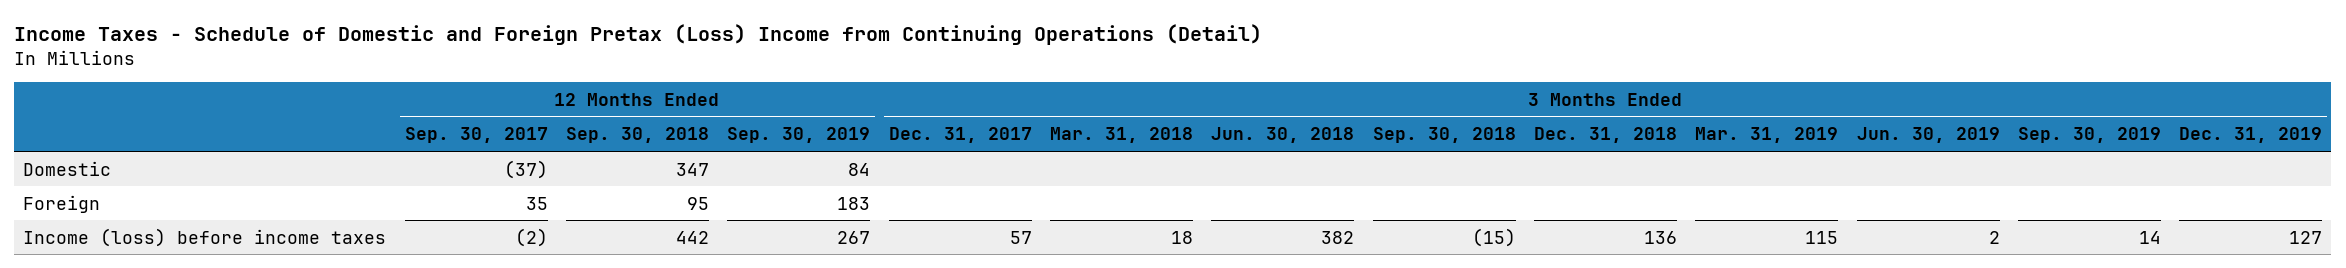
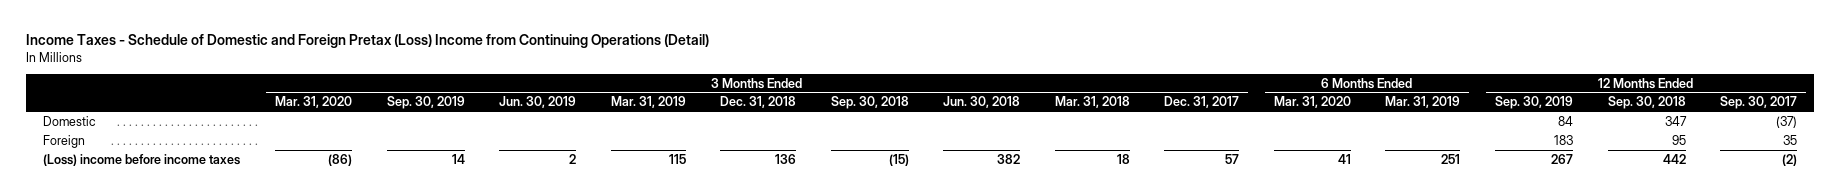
- | 12 Months Ended Sep. 30, 2017 | 12 Months Ended Sep. 30, 2018 | 12 Months Ended Sep. 30, 2019 | 3 Months Ended Dec. 31, 2017 | 3 Months Ended Mar. 31, 2018 | 3 Months Ended Jun. 30, 2018 | 3 Months Ended Sep. 30, 2018 | 3 Months Ended Dec. 31, 2018 | 3 Months Ended Mar. 31, 2019 | 3 Months Ended Jun. 30, 2019 | 3 Months Ended Sep. 30, 2019 | 3 Months Ended Dec. 31, 2019
+ | 3 Months Ended Mar. 31, 2020 | 3 Months Ended Sep. 30, 2019 | 3 Months Ended Jun. 30, 2019 | 3 Months Ended Mar. 31, 2019 | 3 Months Ended Dec. 31, 2018 | 3 Months Ended Sep. 30, 2018 | 3 Months Ended Jun. 30, 2018 | 3 Months Ended Mar. 31, 2018 | 3 Months Ended Dec. 31, 2017 | 6 Months Ended Mar. 31, 2020 | 6 Months Ended Mar. 31, 2019 | 12 Months Ended Sep. 30, 2019 | 12 Months Ended Sep. 30, 2018 | 12 Months Ended Sep. 30, 2017
- Income (loss) before income taxes | (2) | 442 | 267 | 57 | 18 | 382 | (15) | 136 | 115 | 2 | 14 | 127
+ (Loss) income before income taxes | (86) | 14 | 2 | 115 | 136 | (15) | 382 | 18 | 57 | 41 | 251 | 267 | 442 | (2)

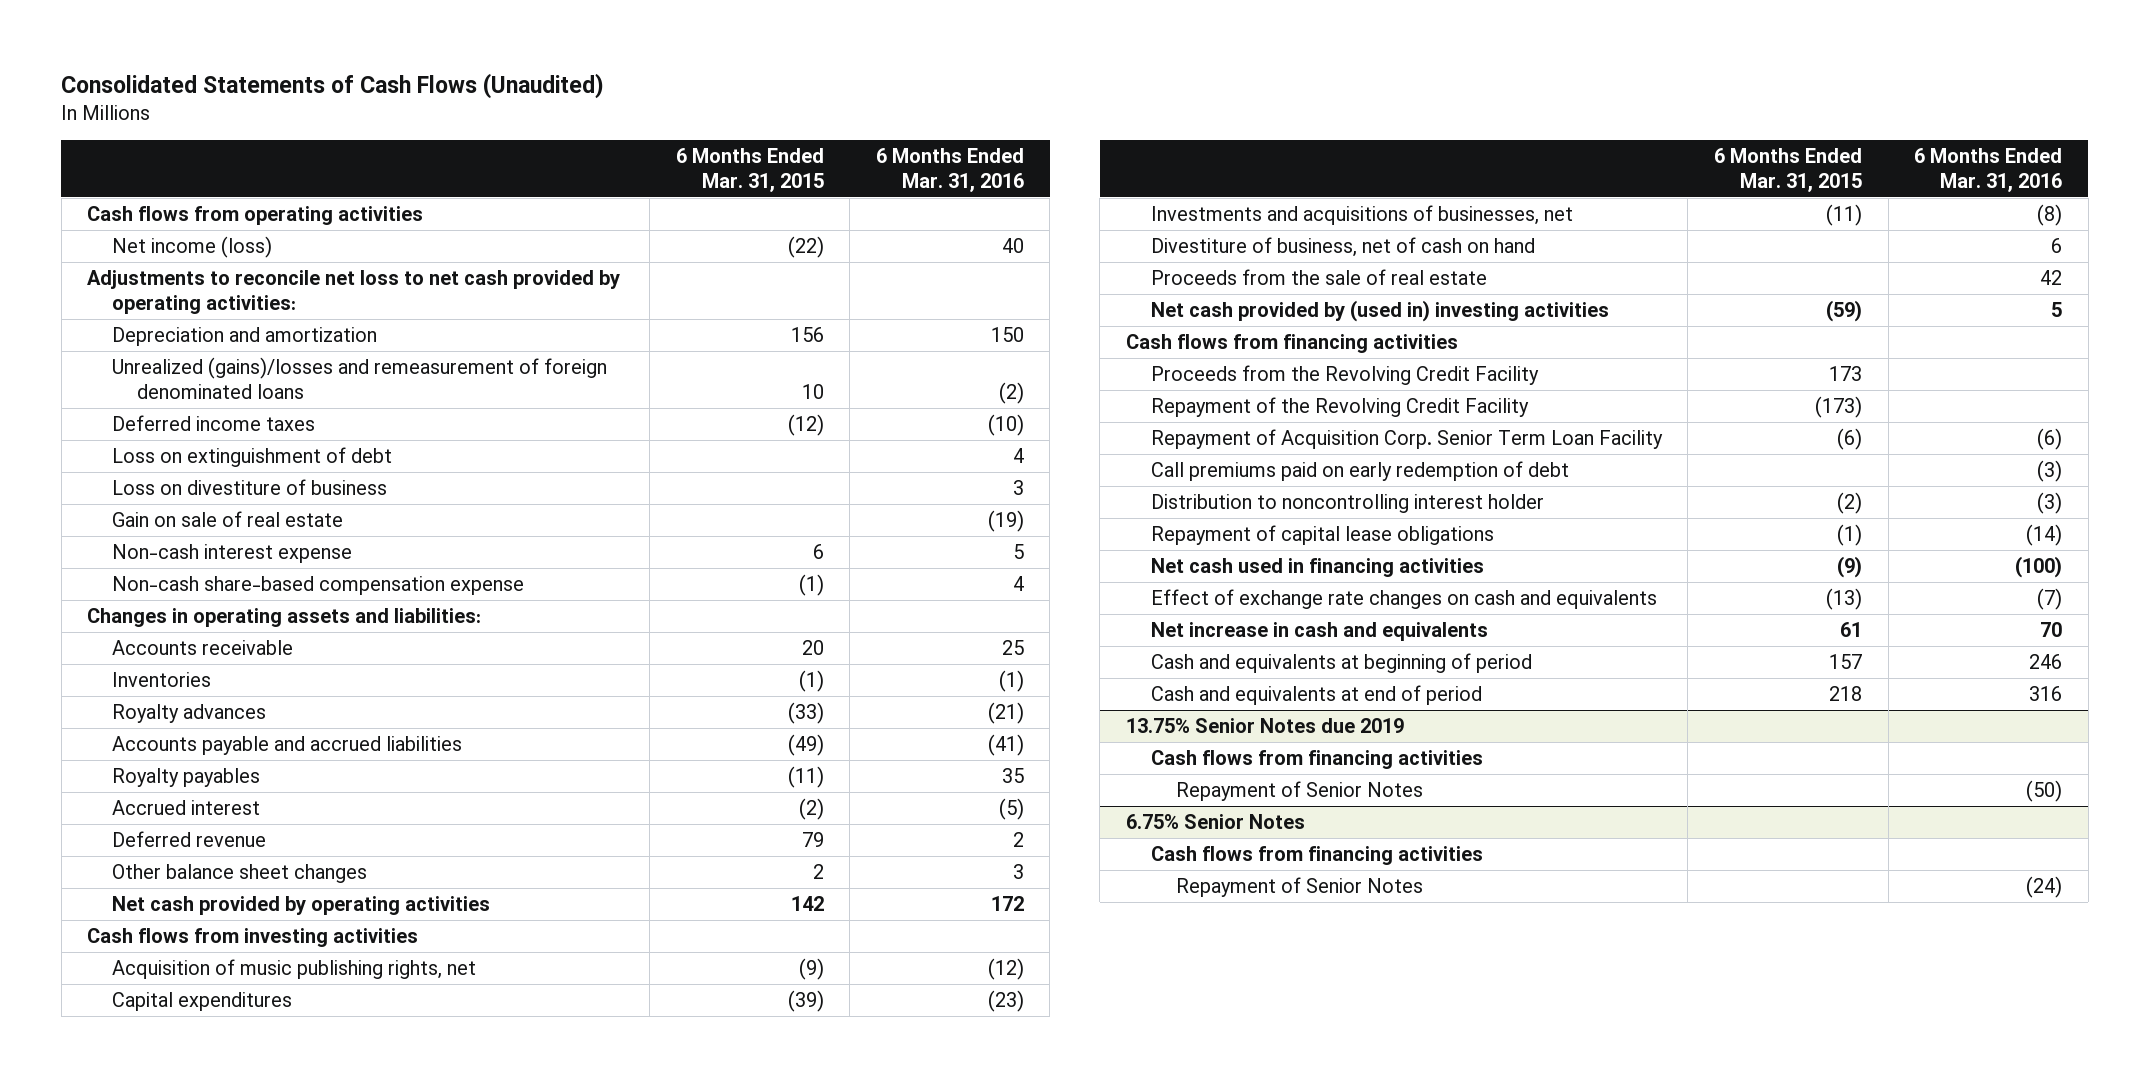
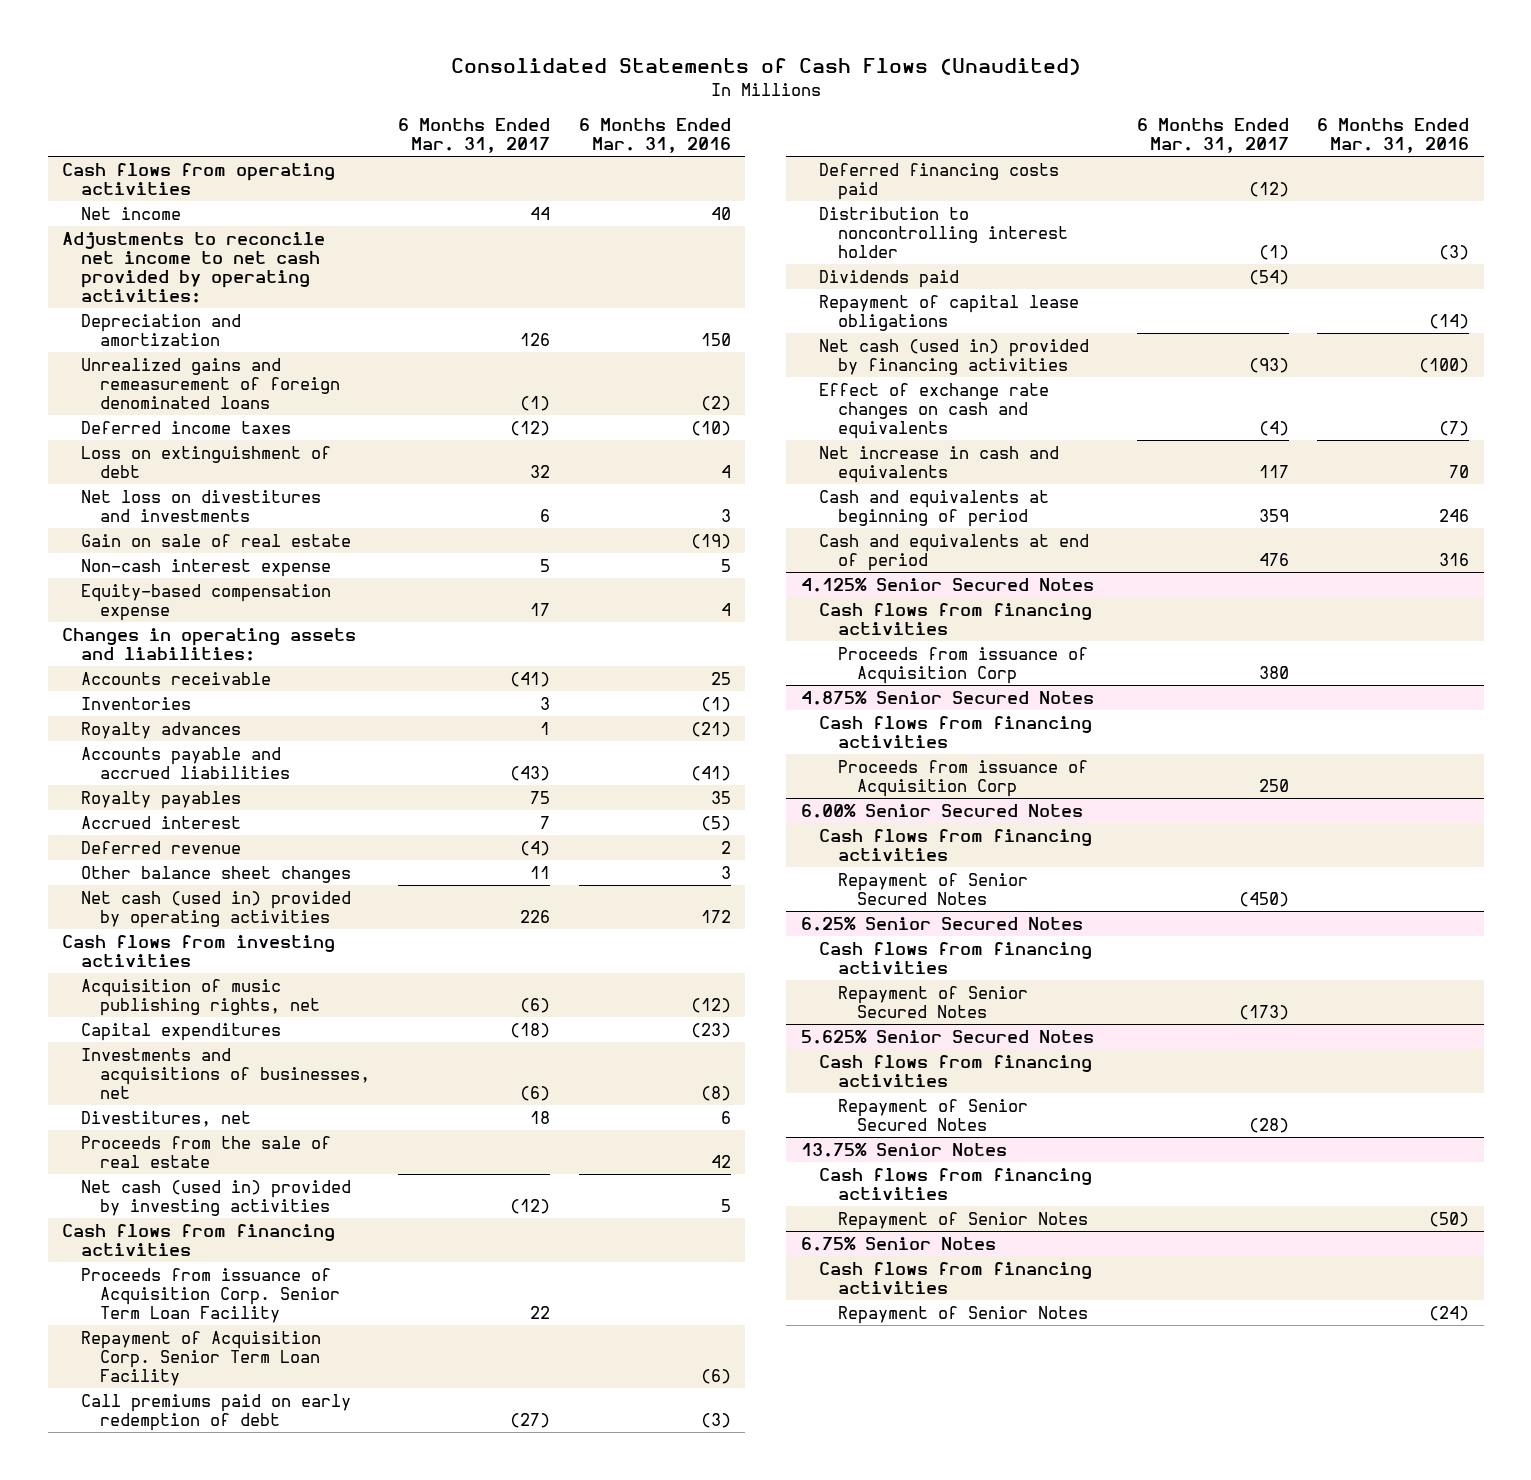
- | 6 Months Ended Mar. 31, 2015 | 6 Months Ended Mar. 31, 2016
+ | 6 Months Ended Mar. 31, 2017 | 6 Months Ended Mar. 31, 2016
- Net income (loss) | (22) | 40
- Adjustments to reconcile net loss to net cash provided by operating activities:
+ Net income | 44 | 40
+ Adjustments to reconcile net income to net cash provided by operating activities:
- Unrealized (gains)/losses and remeasurement of foreign denominated loans | 10 | (2)
+ Unrealized gains and remeasurement of foreign denominated loans | (1) | (2)
- Loss on divestiture of business | | 3
+ Net loss on divestitures and investments | 6 | 3
- Non-cash share-based compensation expense | (1) | 4
+ Equity-based compensation expense | 17 | 4
- Net cash provided by operating activities | 142 | 172
+ Net cash (used in) provided by operating activities | 226 | 172
- Divestiture of business, net of cash on hand | | 6
+ Divestitures, net | 18 | 6
- Net cash provided by (used in) investing activities | (59) | 5
+ Net cash (used in) provided by investing activities | (12) | 5
- Proceeds from the Revolving Credit Facility | 173 |
- Repayment of the Revolving Credit Facility | (173) |
+ Proceeds from issuance of Acquisition Corp. Senior Term Loan Facility | 22 |
+ Deferred financing costs paid | (12) |
+ Dividends paid | (54) |
- Net cash used in financing activities | (9) | (100)
+ Net cash (used in) provided by financing activities | (93) | (100)
- 13.75% Senior Notes due 2019
+ 4.125% Senior Secured Notes
+ Proceeds from issuance of Acquisition Corp | 380 |
+ 4.875% Senior Secured Notes
+ Cash flows from financing activities
+ Proceeds from issuance of Acquisition Corp | 250 |
+ 6.00% Senior Secured Notes
+ Cash flows from financing activities
+ Repayment of Senior Secured Notes | (450) |
+ 6.25% Senior Secured Notes
+ Cash flows from financing activities
+ Repayment of Senior Secured Notes | (173) |
+ 5.625% Senior Secured Notes
+ Cash flows from financing activities
+ Repayment of Senior Secured Notes | (28) |
+ 13.75% Senior Notes
+ Cash flows from financing activities

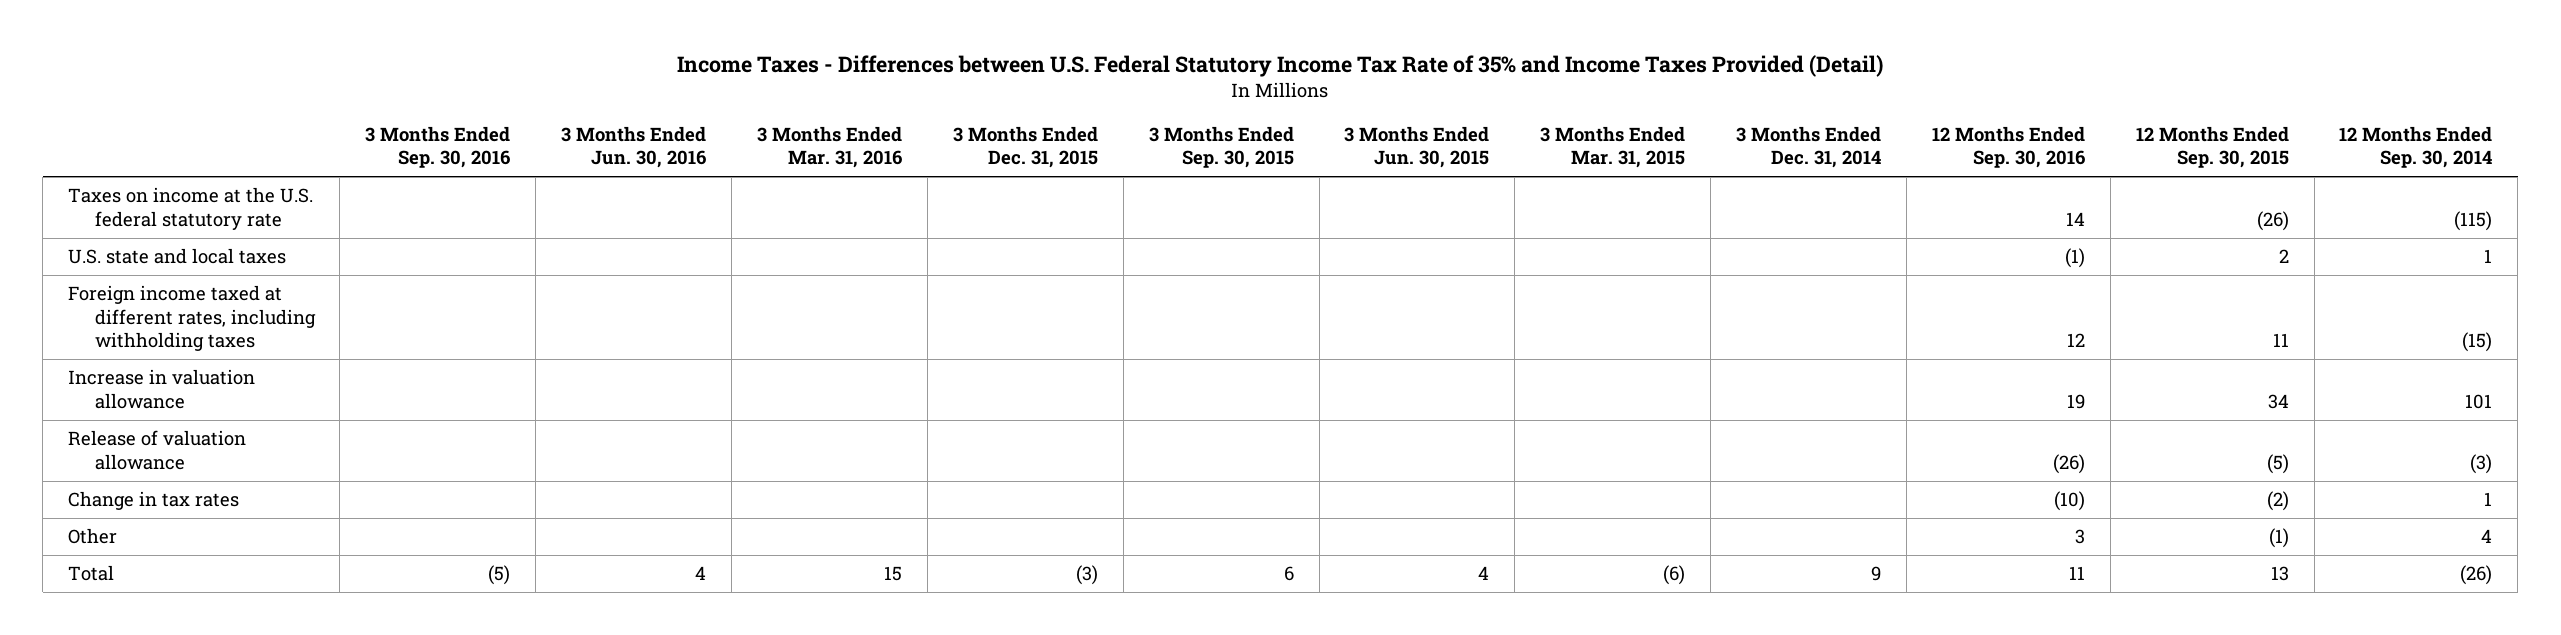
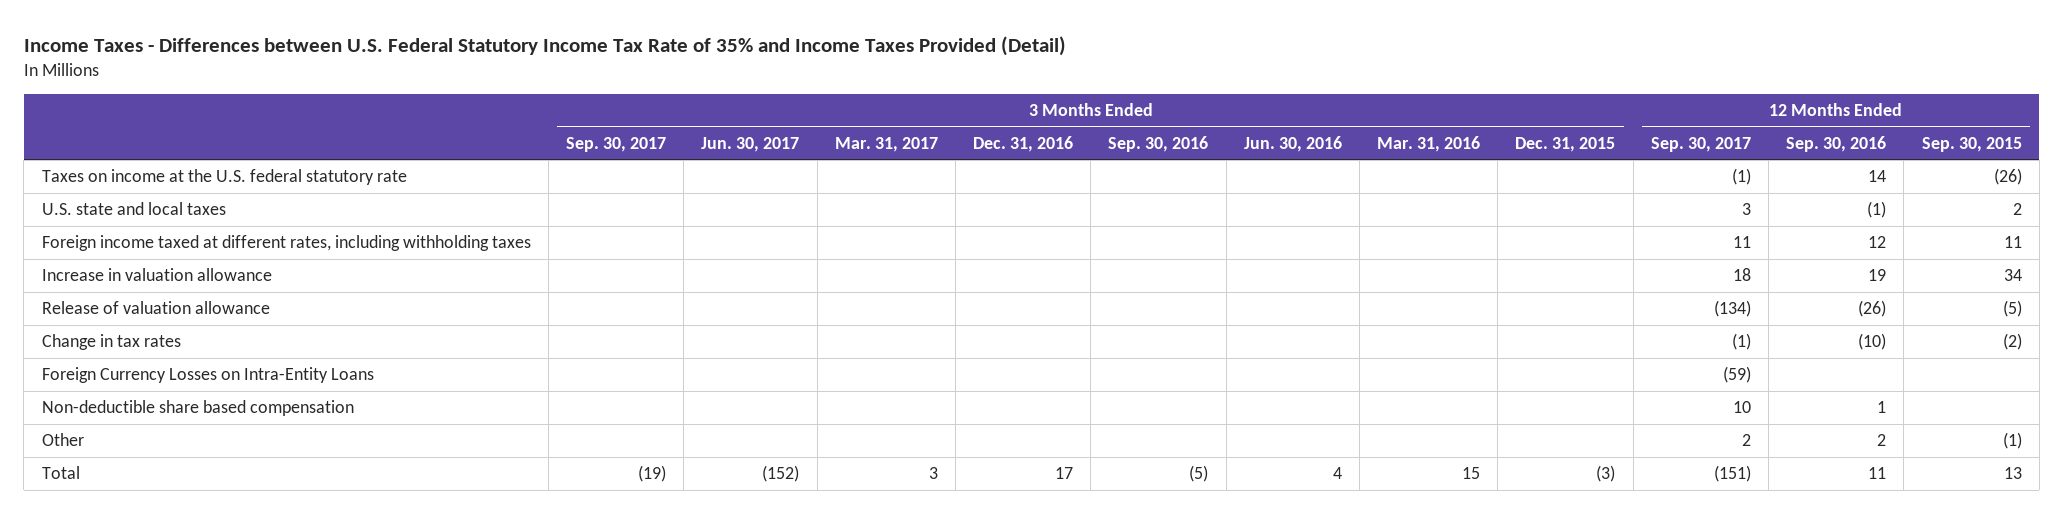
- | 3 Months Ended Sep. 30, 2016 | 3 Months Ended Jun. 30, 2016 | 3 Months Ended Mar. 31, 2016 | 3 Months Ended Dec. 31, 2015 | 3 Months Ended Sep. 30, 2015 | 3 Months Ended Jun. 30, 2015 | 3 Months Ended Mar. 31, 2015 | 3 Months Ended Dec. 31, 2014 | 12 Months Ended Sep. 30, 2016 | 12 Months Ended Sep. 30, 2015 | 12 Months Ended Sep. 30, 2014
+ | 3 Months Ended Sep. 30, 2017 | 3 Months Ended Jun. 30, 2017 | 3 Months Ended Mar. 31, 2017 | 3 Months Ended Dec. 31, 2016 | 3 Months Ended Sep. 30, 2016 | 3 Months Ended Jun. 30, 2016 | 3 Months Ended Mar. 31, 2016 | 3 Months Ended Dec. 31, 2015 | 12 Months Ended Sep. 30, 2017 | 12 Months Ended Sep. 30, 2016 | 12 Months Ended Sep. 30, 2015
- Other | | | | | | | | | 3 | (1) | 4
+ Foreign Currency Losses on Intra-Entity Loans | | | | | | | | | (59) | |
+ Non-deductible share based compensation | | | | | | | | | 10 | 1 |
+ Other | | | | | | | | | 2 | 2 | (1)

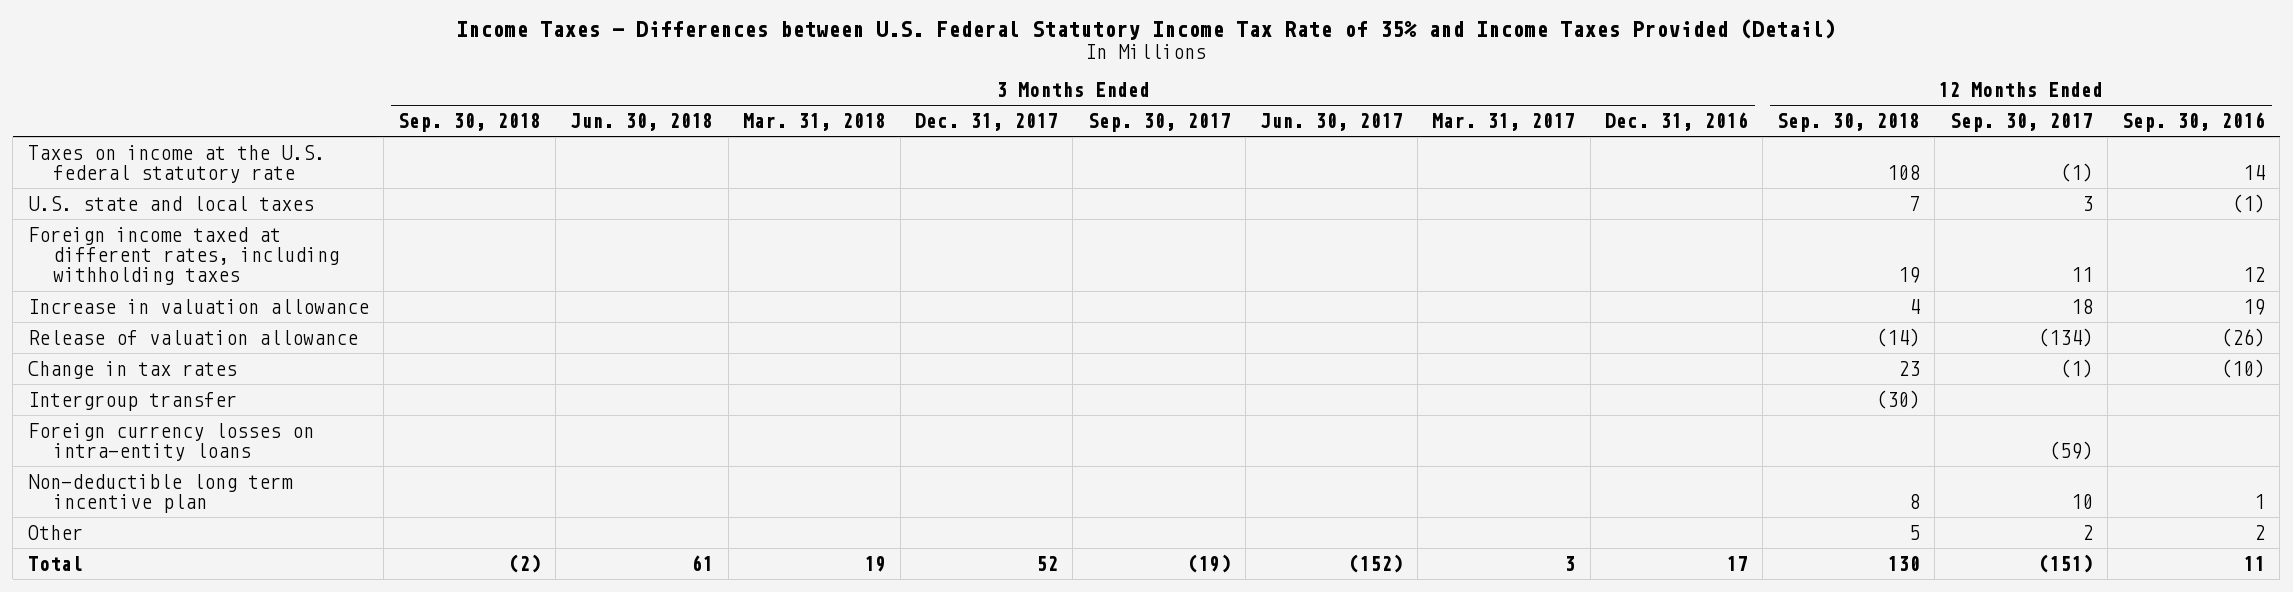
- | 3 Months Ended Sep. 30, 2017 | 3 Months Ended Jun. 30, 2017 | 3 Months Ended Mar. 31, 2017 | 3 Months Ended Dec. 31, 2016 | 3 Months Ended Sep. 30, 2016 | 3 Months Ended Jun. 30, 2016 | 3 Months Ended Mar. 31, 2016 | 3 Months Ended Dec. 31, 2015 | 12 Months Ended Sep. 30, 2017 | 12 Months Ended Sep. 30, 2016 | 12 Months Ended Sep. 30, 2015
+ | 3 Months Ended Sep. 30, 2018 | 3 Months Ended Jun. 30, 2018 | 3 Months Ended Mar. 31, 2018 | 3 Months Ended Dec. 31, 2017 | 3 Months Ended Sep. 30, 2017 | 3 Months Ended Jun. 30, 2017 | 3 Months Ended Mar. 31, 2017 | 3 Months Ended Dec. 31, 2016 | 12 Months Ended Sep. 30, 2018 | 12 Months Ended Sep. 30, 2017 | 12 Months Ended Sep. 30, 2016
- Foreign Currency Losses on Intra-Entity Loans | | | | | | | | | (59) | |
- Non-deductible share based compensation | | | | | | | | | 10 | 1 |
+ Intergroup transfer | | | | | | | | | (30) | |
+ Foreign currency losses on intra-entity loans | | | | | | | | | | (59) |
+ Non-deductible long term incentive plan | | | | | | | | | 8 | 10 | 1

